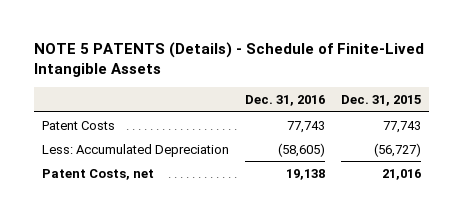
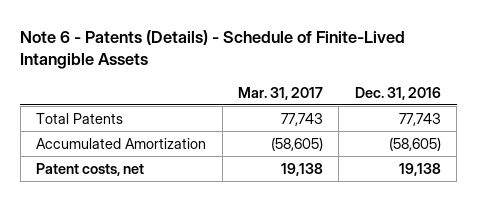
- NOTE 5 PATENTS (Details) - Schedule of Finite-Lived Intangible Assets
+ Note 6 - Patents (Details) - Schedule of Finite-Lived Intangible Assets
- | Dec. 31, 2016 | Dec. 31, 2015
+ | Mar. 31, 2017 | Dec. 31, 2016
- Patent Costs | 77,743 | 77,743
- Less: Accumulated Depreciation | (58,605) | (56,727)
- Patent Costs, net | 19,138 | 21,016
+ Total Patents | 77,743 | 77,743
+ Accumulated Amortization | (58,605) | (58,605)
+ Patent costs, net | 19,138 | 19,138

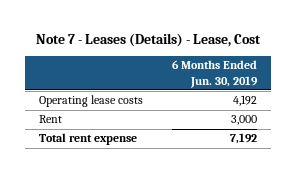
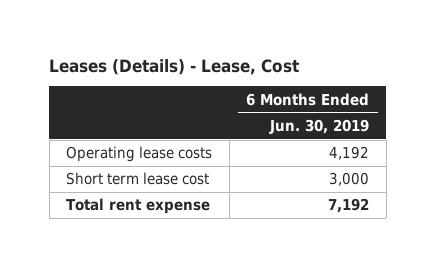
- Note 7 - Leases (Details) - Lease, Cost
+ Leases (Details) - Lease, Cost
- Rent | 3,000
+ Short term lease cost | 3,000

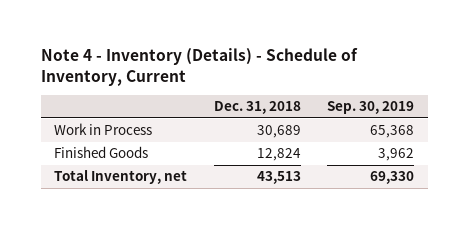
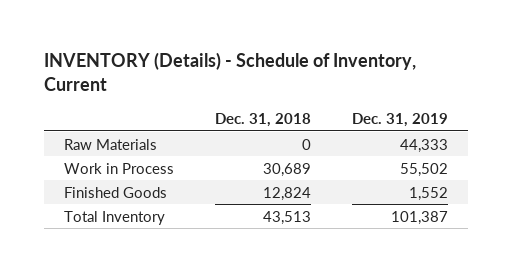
- Note 4 - Inventory (Details) - Schedule of Inventory, Current
+ INVENTORY (Details) - Schedule of Inventory, Current
- | Dec. 31, 2018 | Sep. 30, 2019
+ | Dec. 31, 2018 | Dec. 31, 2019
+ Raw Materials | 0 | 44,333
- Total Inventory, net | 43,513 | 69,330
+ Total Inventory | 43,513 | 101,387

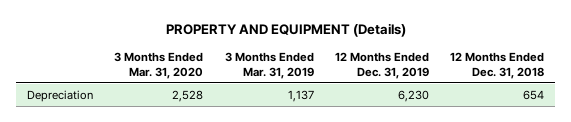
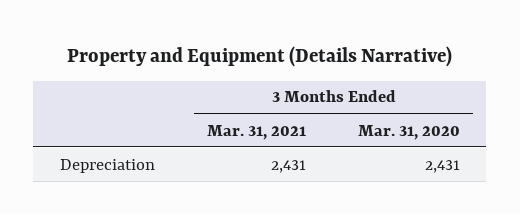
- PROPERTY AND EQUIPMENT (Details)
+ Property and Equipment (Details Narrative)
- | 3 Months Ended Mar. 31, 2020 | 3 Months Ended Mar. 31, 2019 | 12 Months Ended Dec. 31, 2019 | 12 Months Ended Dec. 31, 2018
+ | 3 Months Ended Mar. 31, 2021 | 3 Months Ended Mar. 31, 2020
- Depreciation | 2,528 | 1,137 | 6,230 | 654
+ Depreciation | 2,431 | 2,431

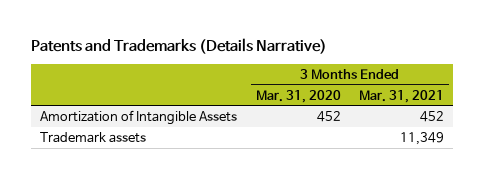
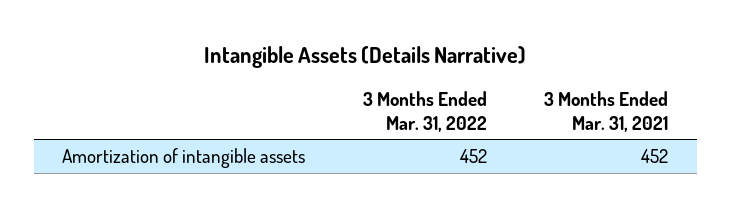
- Patents and Trademarks (Details Narrative)
+ Intangible Assets (Details Narrative)
- | 3 Months Ended Mar. 31, 2020 | 3 Months Ended Mar. 31, 2021
+ | 3 Months Ended Mar. 31, 2022 | 3 Months Ended Mar. 31, 2021
- Amortization of Intangible Assets | 452 | 452
- Trademark assets | | 11,349
+ Amortization of intangible assets | 452 | 452

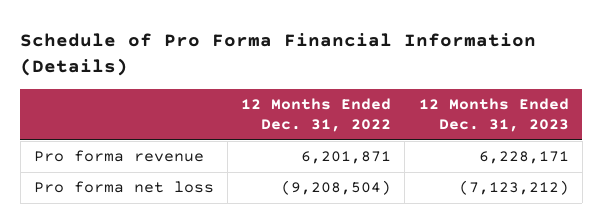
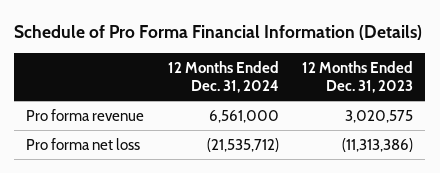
- | 12 Months Ended Dec. 31, 2022 | 12 Months Ended Dec. 31, 2023
+ | 12 Months Ended Dec. 31, 2024 | 12 Months Ended Dec. 31, 2023
- Pro forma revenue | 6,201,871 | 6,228,171
- Pro forma net loss | (9,208,504) | (7,123,212)
+ Pro forma revenue | 6,561,000 | 3,020,575
+ Pro forma net loss | (21,535,712) | (11,313,386)

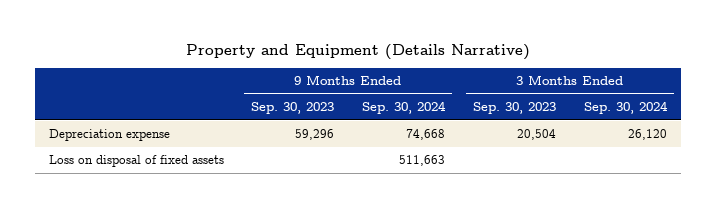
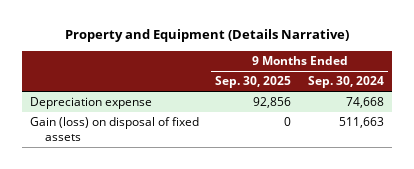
- | 9 Months Ended Sep. 30, 2023 | 9 Months Ended Sep. 30, 2024 | 3 Months Ended Sep. 30, 2023 | 3 Months Ended Sep. 30, 2024
+ | 9 Months Ended Sep. 30, 2025 | 9 Months Ended Sep. 30, 2024
- Loss on disposal of fixed assets | | 511,663 | |
+ Gain (loss) on disposal of fixed assets | 0 | 511,663

